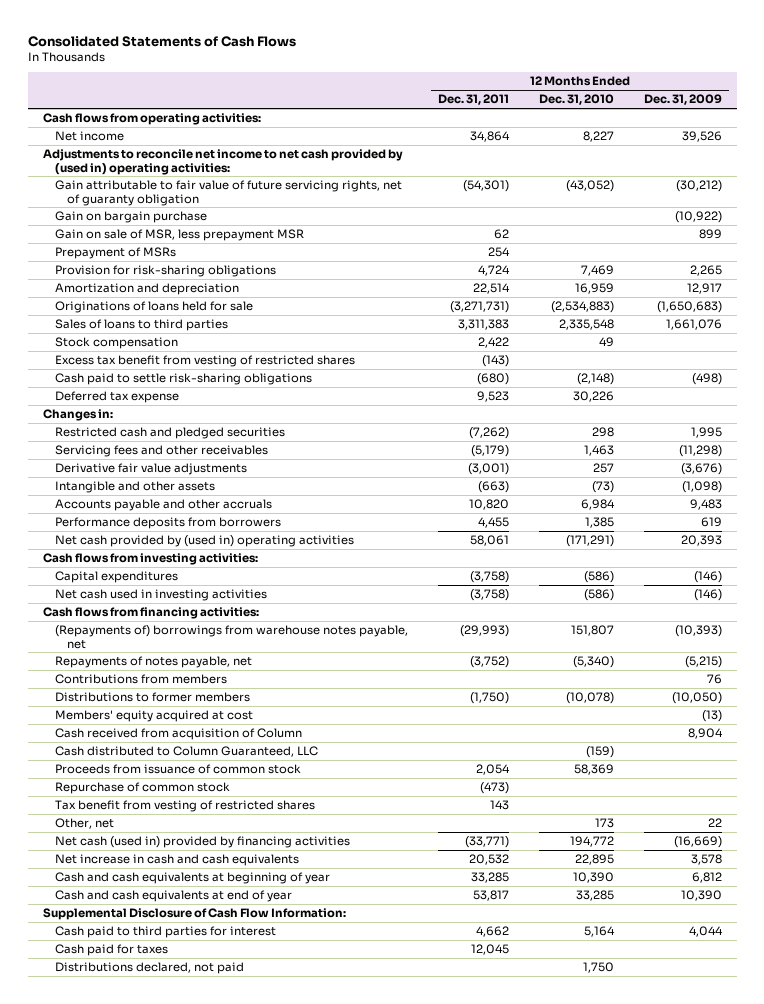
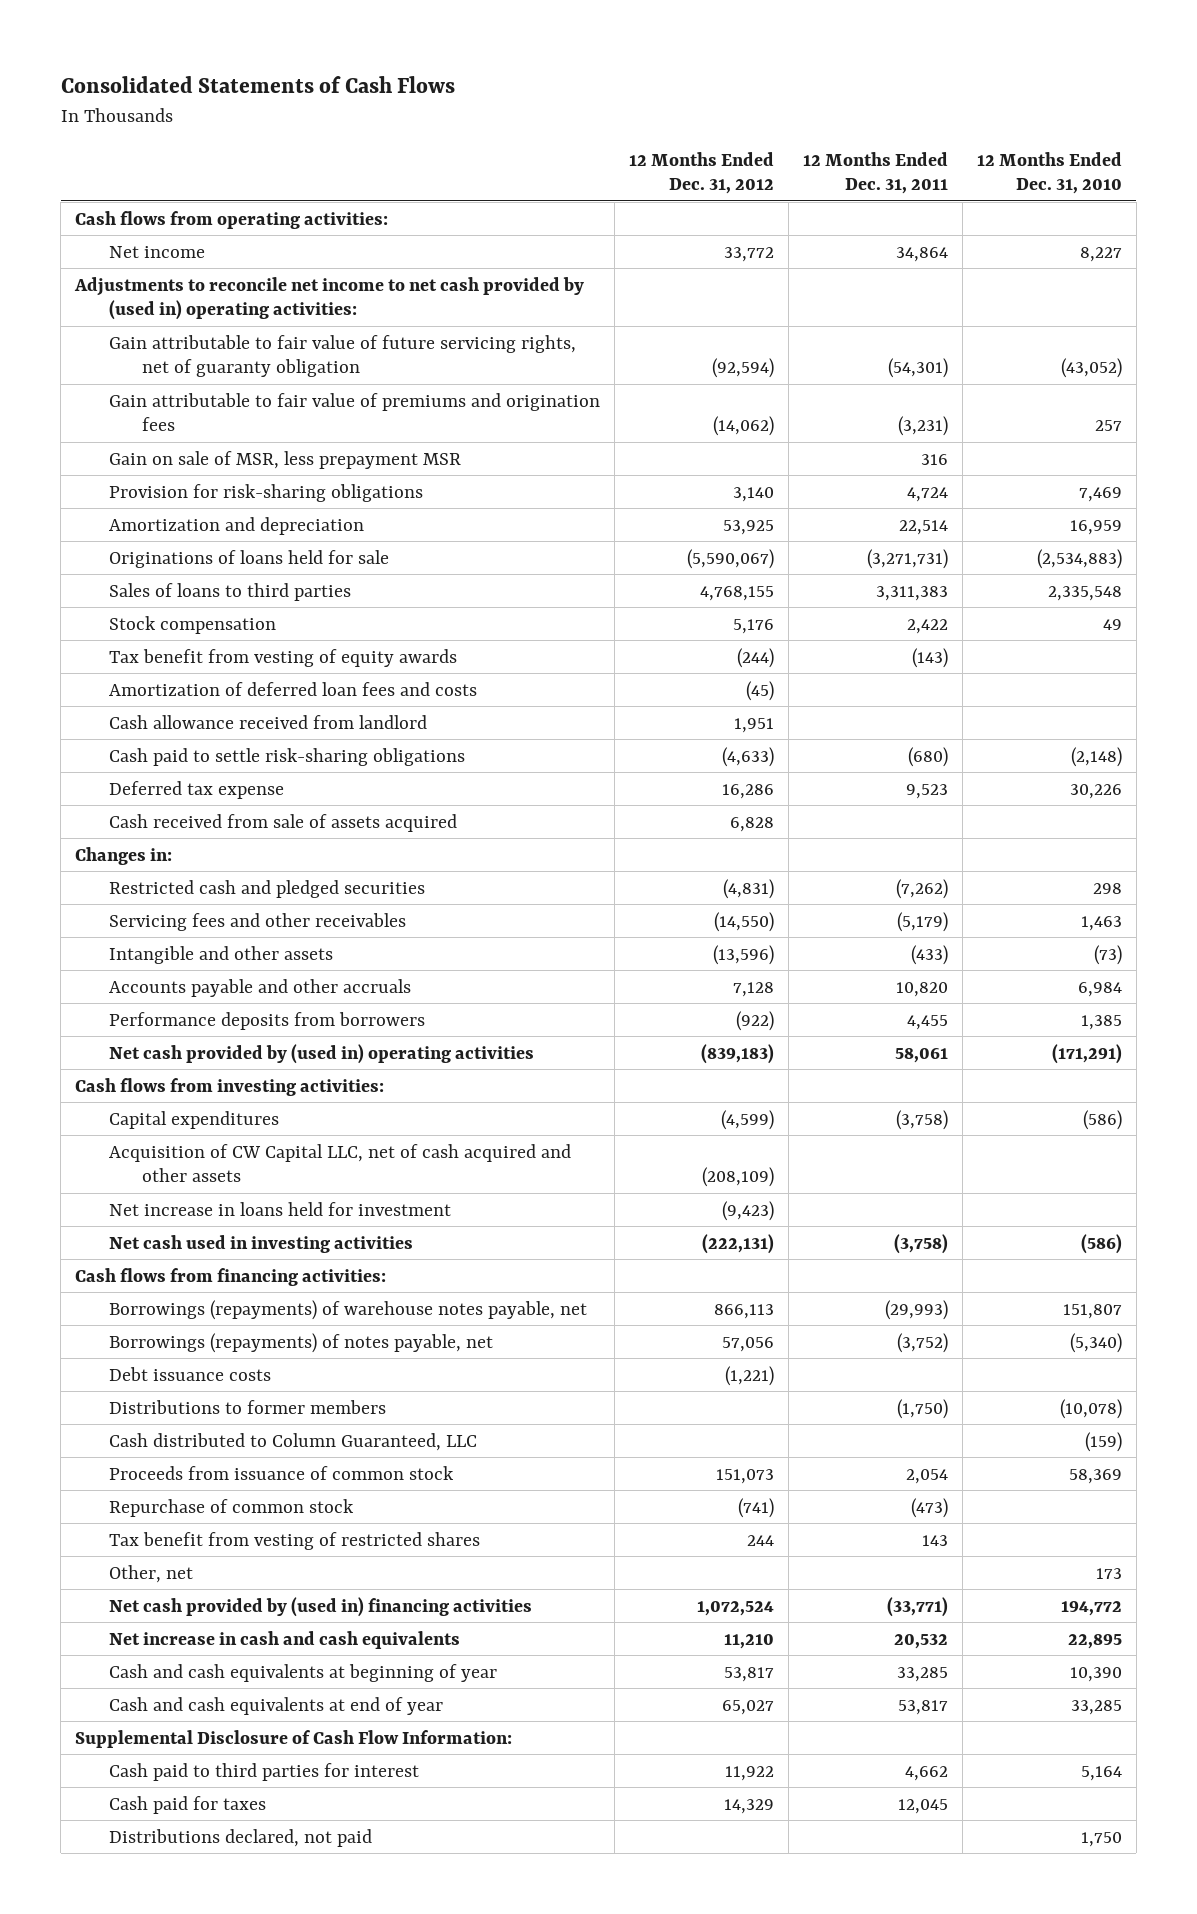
- | 12 Months Ended Dec. 31, 2011 | 12 Months Ended Dec. 31, 2010 | 12 Months Ended Dec. 31, 2009
+ | 12 Months Ended Dec. 31, 2012 | 12 Months Ended Dec. 31, 2011 | 12 Months Ended Dec. 31, 2010
- Gain on bargain purchase | | | (10,922)
- Gain on sale of MSR, less prepayment MSR | 62 | | 899
- Prepayment of MSRs | 254 | |
+ Gain attributable to fair value of premiums and origination fees | (14,062) | (3,231) | 257
+ Gain on sale of MSR, less prepayment MSR | | 316 |
- Excess tax benefit from vesting of restricted shares | (143) | |
+ Tax benefit from vesting of equity awards | (244) | (143) |
+ Amortization of deferred loan fees and costs | (45) | |
+ Cash allowance received from landlord | 1,951 | |
+ Cash received from sale of assets acquired | 6,828 | |
- Derivative fair value adjustments | (3,001) | 257 | (3,676)
- Intangible and other assets | (663) | (73) | (1,098)
+ Intangible and other assets | (13,596) | (433) | (73)
+ Acquisition of CW Capital LLC, net of cash acquired and other assets | (208,109) | |
+ Net increase in loans held for investment | (9,423) | |
- (Repayments of) borrowings from warehouse notes payable, net | (29,993) | 151,807 | (10,393)
- Repayments of notes payable, net | (3,752) | (5,340) | (5,215)
- Contributions from members | | | 76
+ Borrowings (repayments) of warehouse notes payable, net | 866,113 | (29,993) | 151,807
+ Borrowings (repayments) of notes payable, net | 57,056 | (3,752) | (5,340)
+ Debt issuance costs | (1,221) | |
- Members' equity acquired at cost | | | (13)
- Cash received from acquisition of Column | | | 8,904
- Net cash (used in) provided by financing activities | (33,771) | 194,772 | (16,669)
+ Net cash provided by (used in) financing activities | 1,072,524 | (33,771) | 194,772

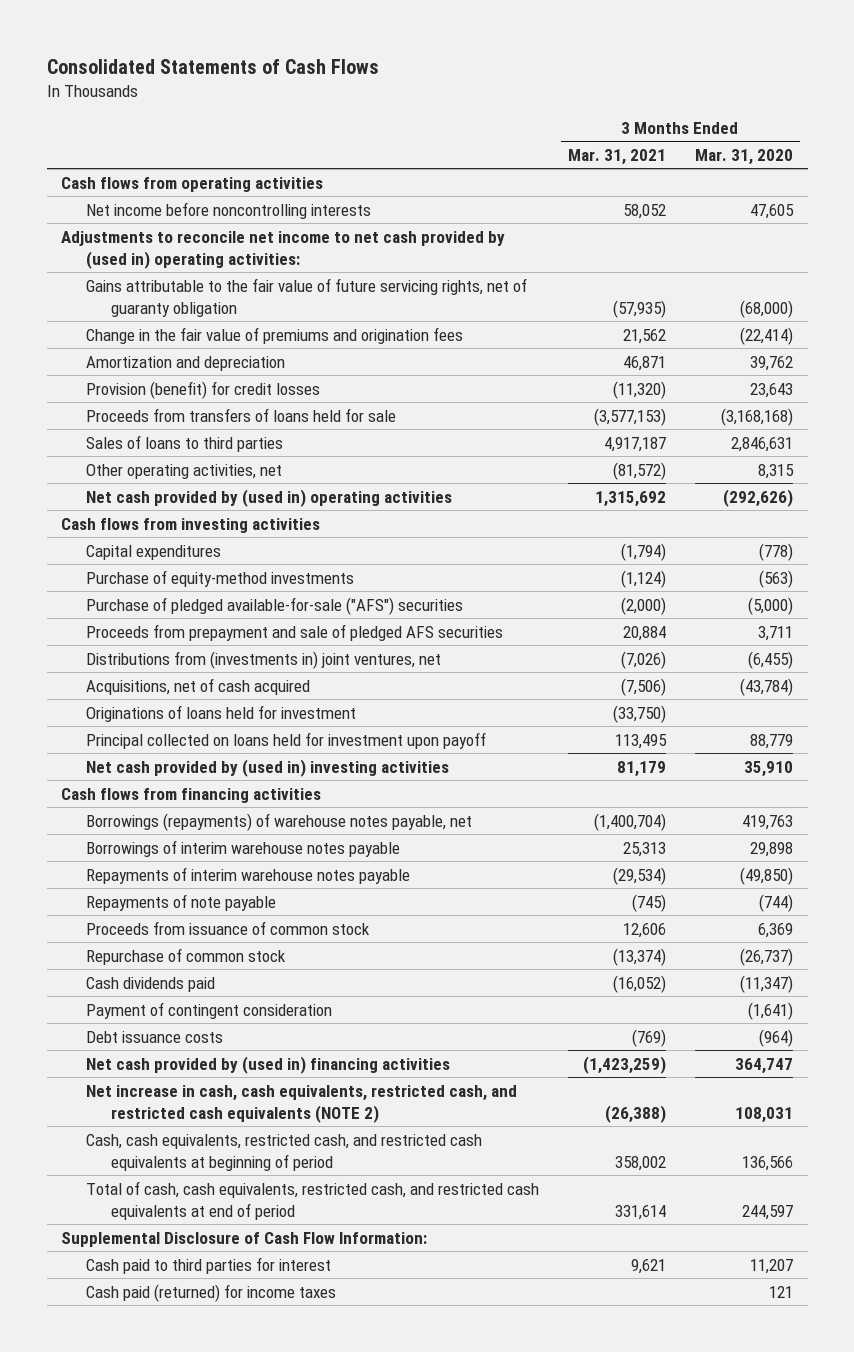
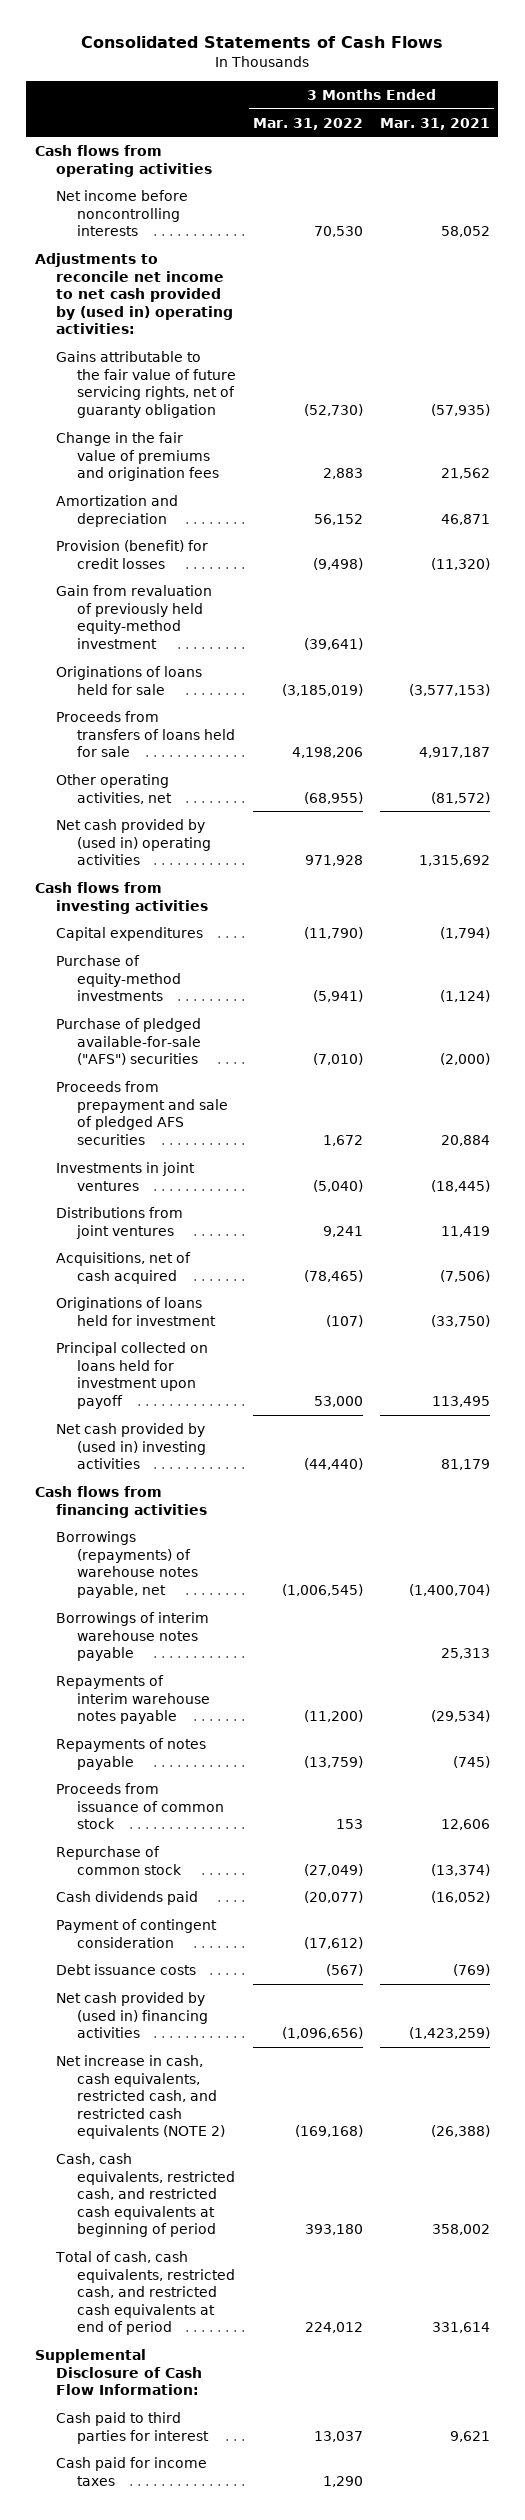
- | 3 Months Ended Mar. 31, 2021 | 3 Months Ended Mar. 31, 2020
+ | 3 Months Ended Mar. 31, 2022 | 3 Months Ended Mar. 31, 2021
- Proceeds from transfers of loans held for sale | (3,577,153) | (3,168,168)
- Sales of loans to third parties | 4,917,187 | 2,846,631
+ Gain from revaluation of previously held equity-method investment | (39,641) |
+ Originations of loans held for sale | (3,185,019) | (3,577,153)
+ Proceeds from transfers of loans held for sale | 4,198,206 | 4,917,187
- Distributions from (investments in) joint ventures, net | (7,026) | (6,455)
+ Investments in joint ventures | (5,040) | (18,445)
+ Distributions from joint ventures | 9,241 | 11,419
- Repayments of note payable | (745) | (744)
+ Repayments of notes payable | (13,759) | (745)
- Cash paid (returned) for income taxes | | 121
+ Cash paid for income taxes | 1,290 |

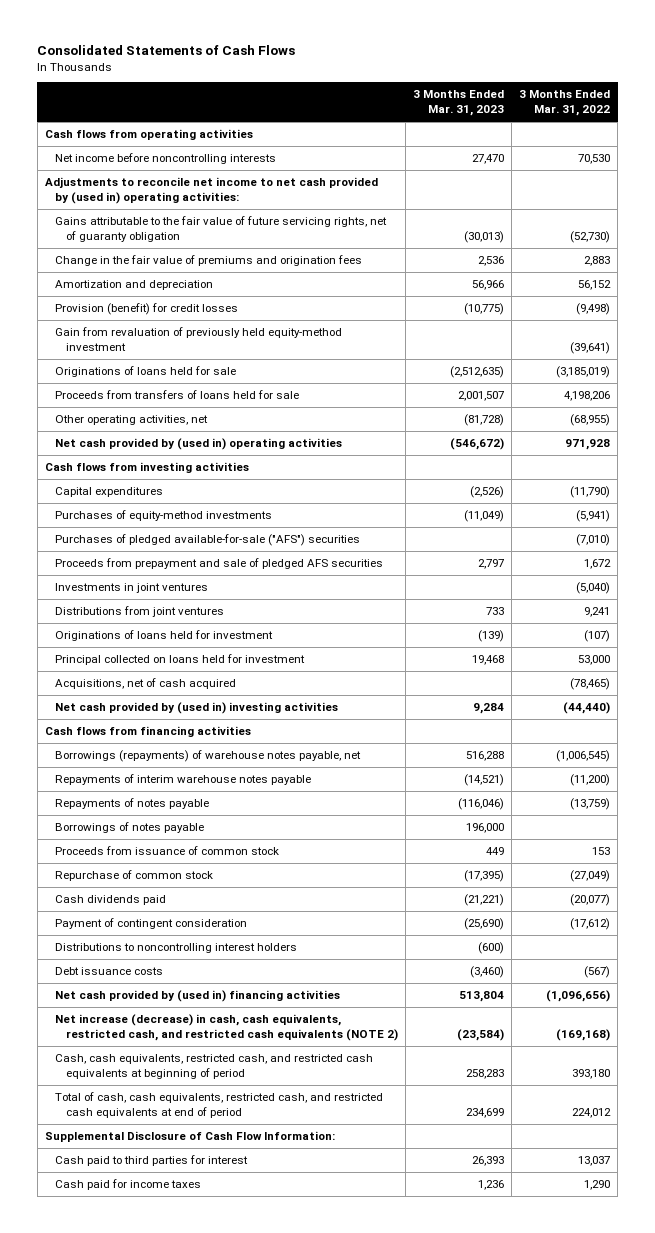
- | 3 Months Ended Mar. 31, 2022 | 3 Months Ended Mar. 31, 2021
+ | 3 Months Ended Mar. 31, 2023 | 3 Months Ended Mar. 31, 2022
- Purchase of equity-method investments | (5,941) | (1,124)
- Purchase of pledged available-for-sale ("AFS") securities | (7,010) | (2,000)
+ Purchases of equity-method investments | (11,049) | (5,941)
+ Purchases of pledged available-for-sale ("AFS") securities | | (7,010)
- Principal collected on loans held for investment upon payoff | 53,000 | 113,495
+ Principal collected on loans held for investment | 19,468 | 53,000
moved down: Acquisitions, net of cash acquired | | (78,465)
- Borrowings of interim warehouse notes payable | | 25,313
+ Borrowings of notes payable | 196,000 |
+ Distributions to noncontrolling interest holders | (600) |
- Net increase in cash, cash equivalents, restricted cash, and restricted cash equivalents (NOTE 2) | (169,168) | (26,388)
+ Net increase (decrease) in cash, cash equivalents, restricted cash, and restricted cash equivalents (NOTE 2) | (23,584) | (169,168)

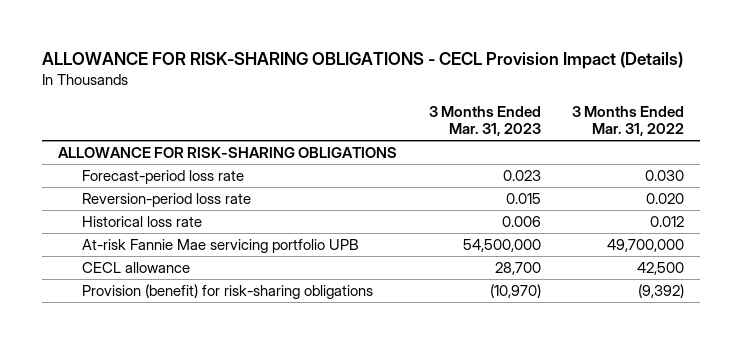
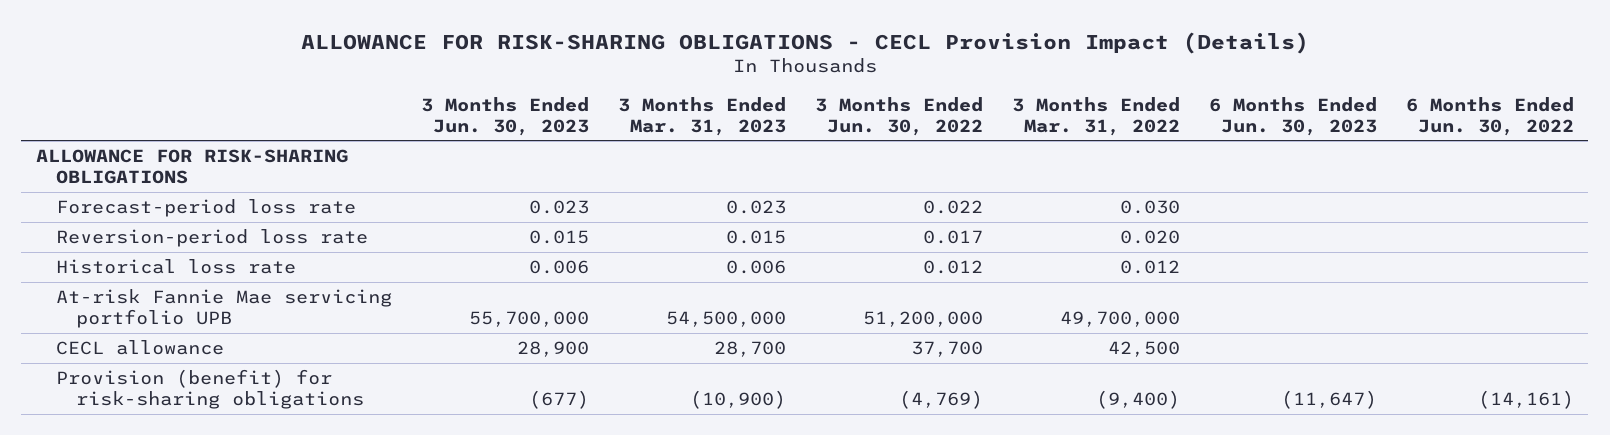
- | 3 Months Ended Mar. 31, 2023 | 3 Months Ended Mar. 31, 2022
+ | 3 Months Ended Jun. 30, 2023 | 3 Months Ended Mar. 31, 2023 | 3 Months Ended Jun. 30, 2022 | 3 Months Ended Mar. 31, 2022 | 6 Months Ended Jun. 30, 2023 | 6 Months Ended Jun. 30, 2022
- Provision (benefit) for risk-sharing obligations | (10,970) | (9,392)
+ Provision (benefit) for risk-sharing obligations | (677) | (10,900) | (4,769) | (9,400) | (11,647) | (14,161)

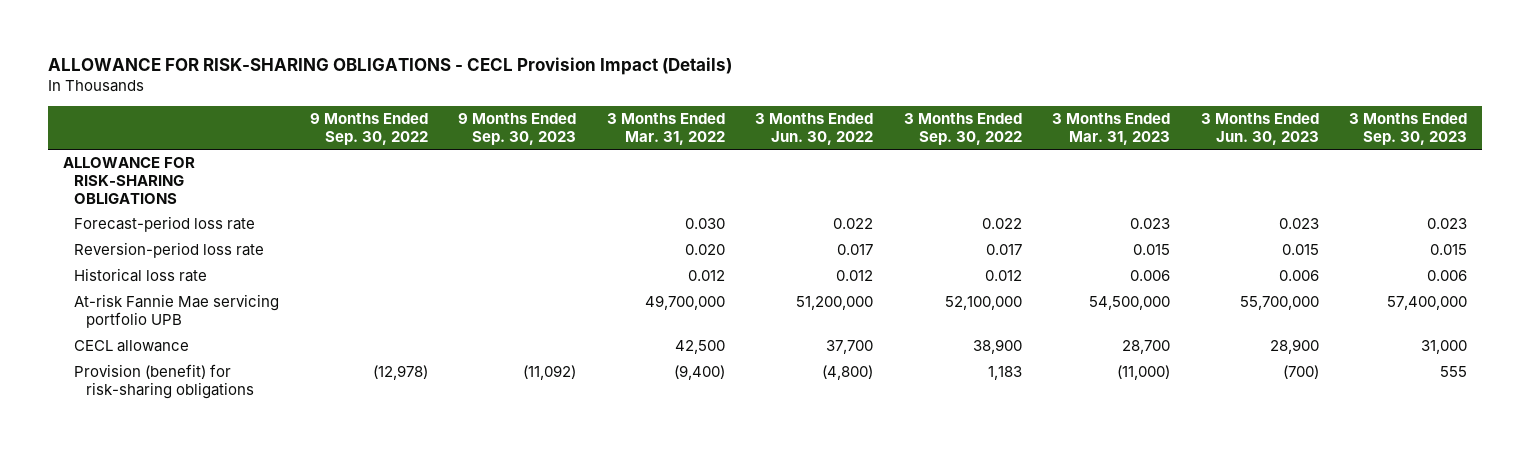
- | 3 Months Ended Jun. 30, 2023 | 3 Months Ended Mar. 31, 2023 | 3 Months Ended Jun. 30, 2022 | 3 Months Ended Mar. 31, 2022 | 6 Months Ended Jun. 30, 2023 | 6 Months Ended Jun. 30, 2022
+ | 9 Months Ended Sep. 30, 2022 | 9 Months Ended Sep. 30, 2023 | 3 Months Ended Mar. 31, 2022 | 3 Months Ended Jun. 30, 2022 | 3 Months Ended Sep. 30, 2022 | 3 Months Ended Mar. 31, 2023 | 3 Months Ended Jun. 30, 2023 | 3 Months Ended Sep. 30, 2023
- Provision (benefit) for risk-sharing obligations | (677) | (10,900) | (4,769) | (9,400) | (11,647) | (14,161)
+ Provision (benefit) for risk-sharing obligations | (12,978) | (11,092) | (9,400) | (4,800) | 1,183 | (11,000) | (700) | 555

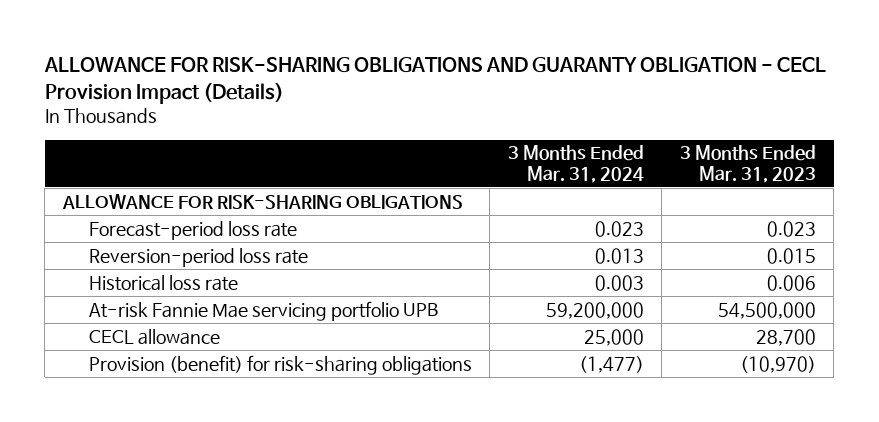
- ALLOWANCE FOR RISK-SHARING OBLIGATIONS - CECL Provision Impact (Details)
+ ALLOWANCE FOR RISK-SHARING OBLIGATIONS AND GUARANTY OBLIGATION - CECL Provision Impact (Details)
- | 9 Months Ended Sep. 30, 2022 | 9 Months Ended Sep. 30, 2023 | 3 Months Ended Mar. 31, 2022 | 3 Months Ended Jun. 30, 2022 | 3 Months Ended Sep. 30, 2022 | 3 Months Ended Mar. 31, 2023 | 3 Months Ended Jun. 30, 2023 | 3 Months Ended Sep. 30, 2023
+ | 3 Months Ended Mar. 31, 2024 | 3 Months Ended Mar. 31, 2023
- Provision (benefit) for risk-sharing obligations | (12,978) | (11,092) | (9,400) | (4,800) | 1,183 | (11,000) | (700) | 555
+ Provision (benefit) for risk-sharing obligations | (1,477) | (10,970)

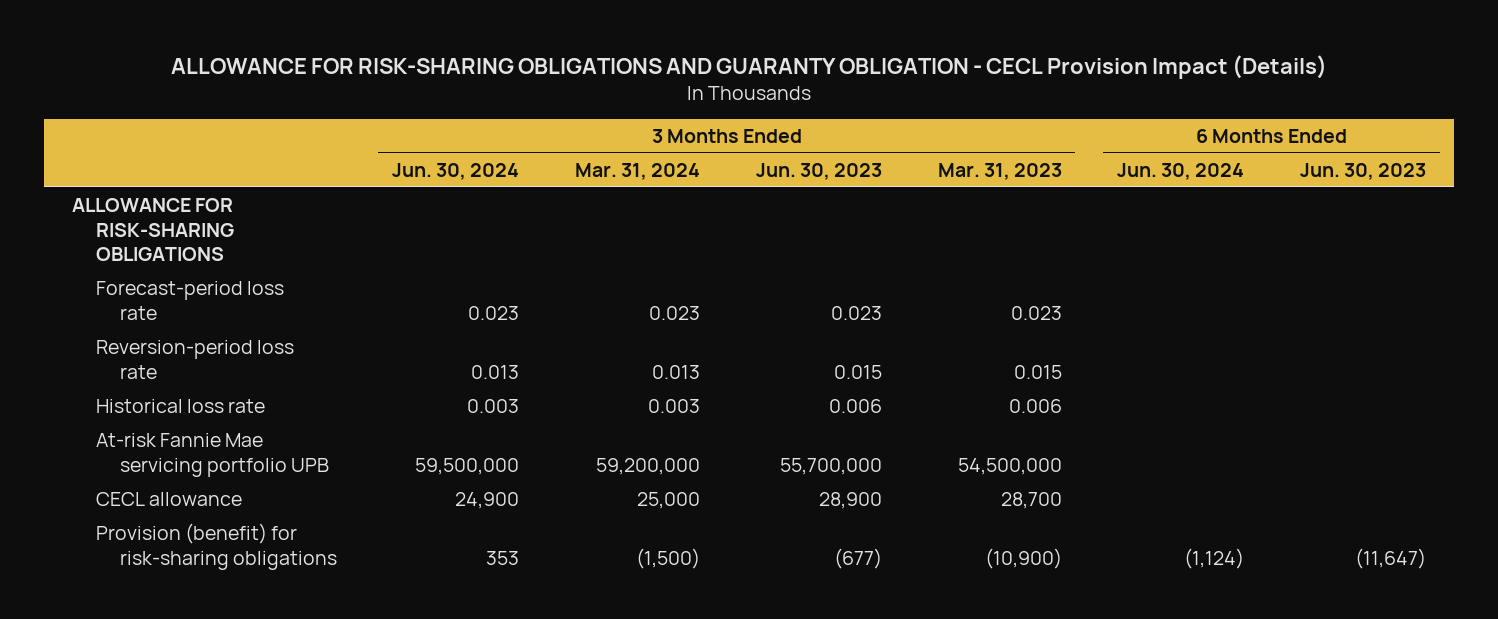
- | 3 Months Ended Mar. 31, 2024 | 3 Months Ended Mar. 31, 2023
+ | 3 Months Ended Jun. 30, 2024 | 3 Months Ended Mar. 31, 2024 | 3 Months Ended Jun. 30, 2023 | 3 Months Ended Mar. 31, 2023 | 6 Months Ended Jun. 30, 2024 | 6 Months Ended Jun. 30, 2023
- Provision (benefit) for risk-sharing obligations | (1,477) | (10,970)
+ Provision (benefit) for risk-sharing obligations | 353 | (1,500) | (677) | (10,900) | (1,124) | (11,647)

